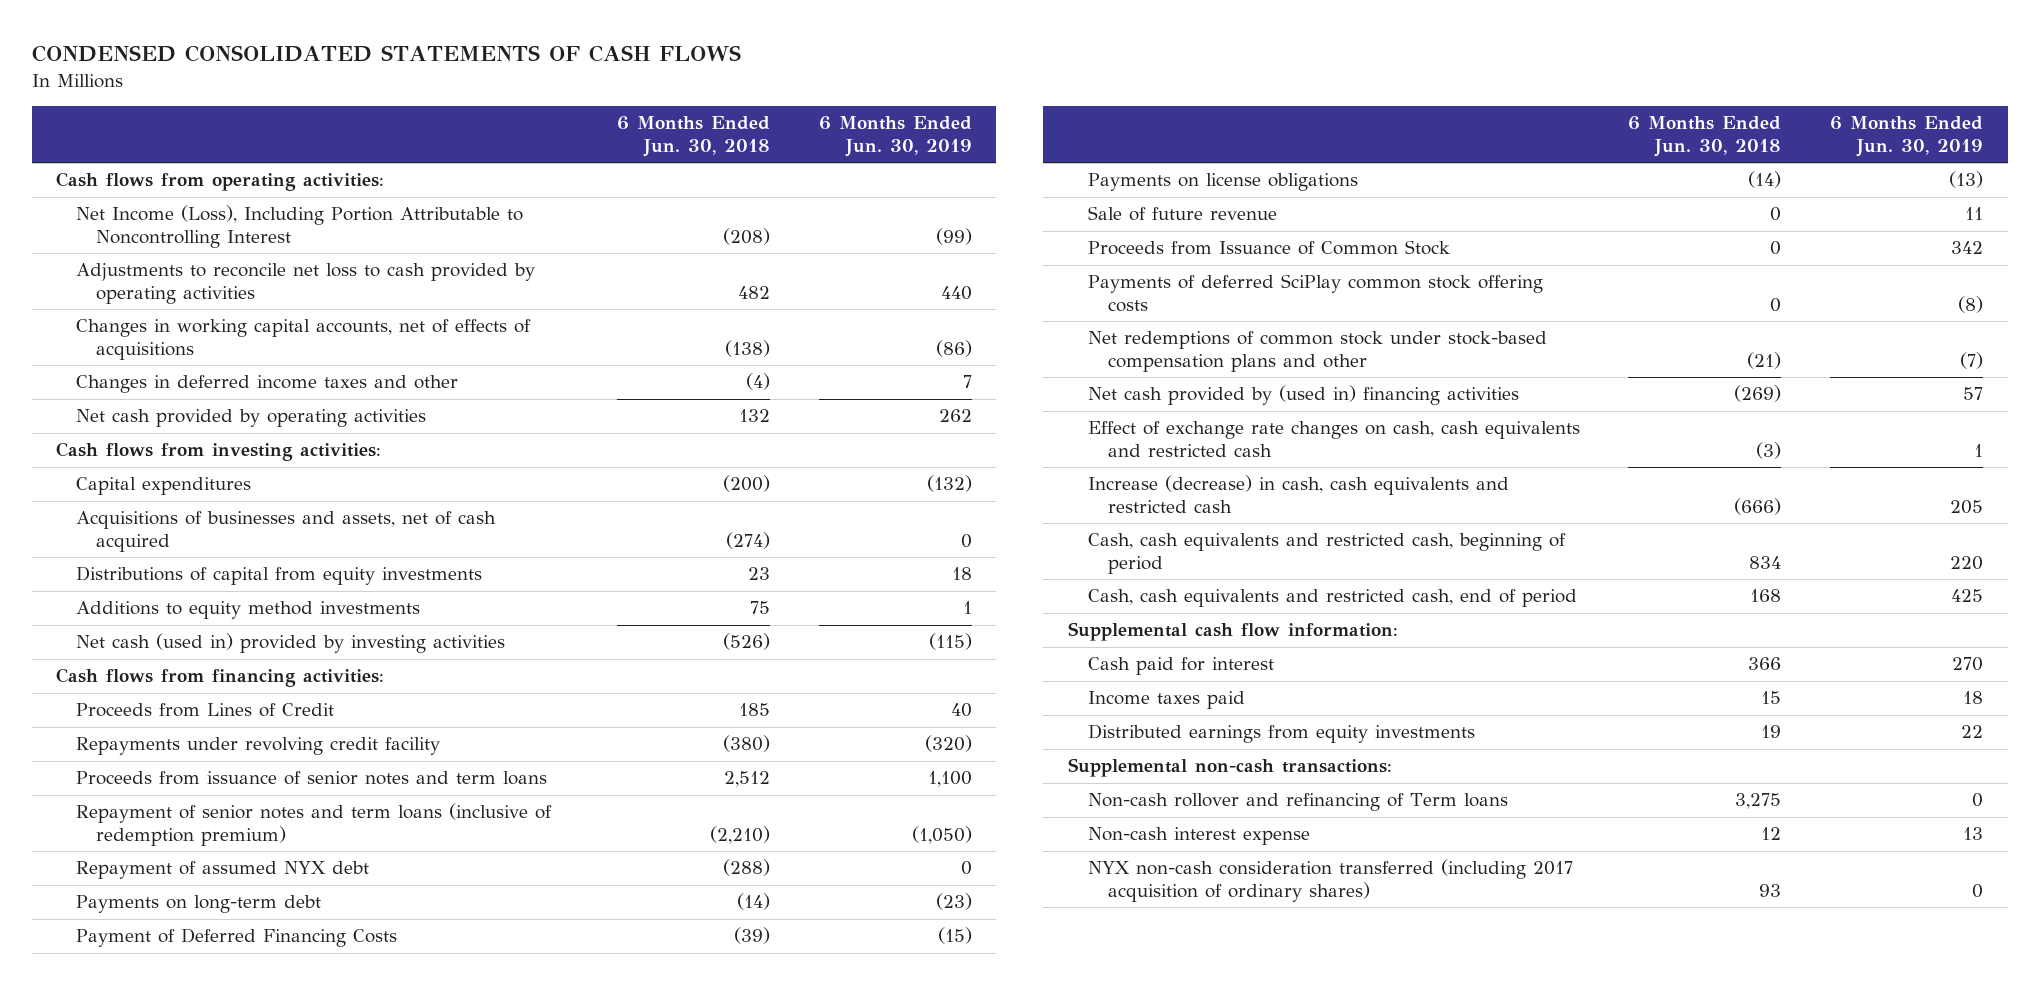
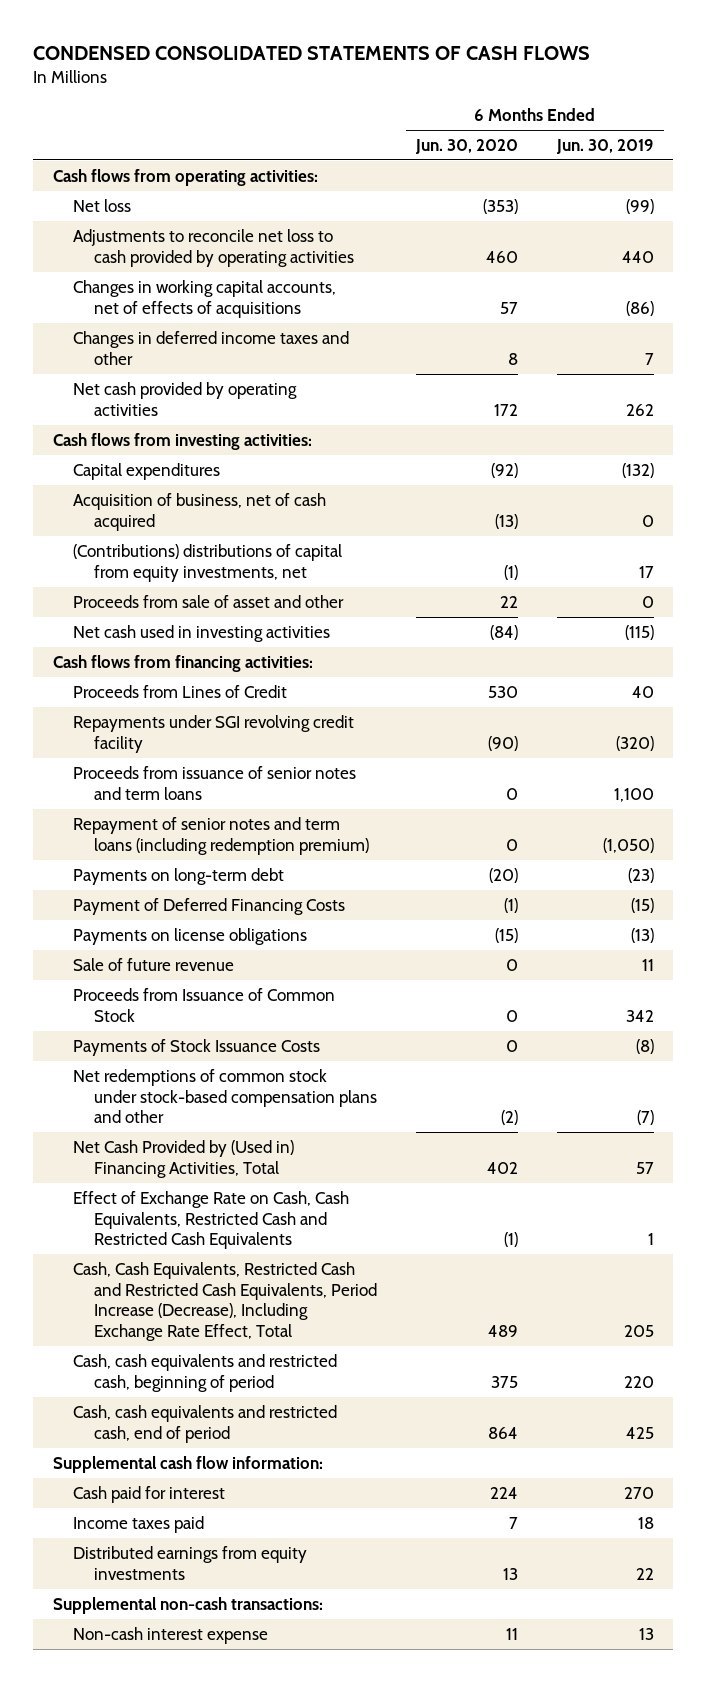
- | 6 Months Ended Jun. 30, 2018 | 6 Months Ended Jun. 30, 2019
+ | 6 Months Ended Jun. 30, 2020 | 6 Months Ended Jun. 30, 2019
- Net Income (Loss), Including Portion Attributable to Noncontrolling Interest | (208) | (99)
+ Net loss | (353) | (99)
- Acquisitions of businesses and assets, net of cash acquired | (274) | 0
- Distributions of capital from equity investments | 23 | 18
- Additions to equity method investments | 75 | 1
- Net cash (used in) provided by investing activities | (526) | (115)
+ Acquisition of business, net of cash acquired | (13) | 0
+ (Contributions) distributions of capital from equity investments, net | (1) | 17
+ Proceeds from sale of asset and other | 22 | 0
+ Net cash used in investing activities | (84) | (115)
- Repayments under revolving credit facility | (380) | (320)
+ Repayments under SGI revolving credit facility | (90) | (320)
- Repayment of senior notes and term loans (inclusive of redemption premium) | (2,210) | (1,050)
- Repayment of assumed NYX debt | (288) | 0
+ Repayment of senior notes and term loans (including redemption premium) | 0 | (1,050)
- Payments of deferred SciPlay common stock offering costs | 0 | (8)
+ Payments of Stock Issuance Costs | 0 | (8)
- Net cash provided by (used in) financing activities | (269) | 57
- Effect of exchange rate changes on cash, cash equivalents and restricted cash | (3) | 1
- Increase (decrease) in cash, cash equivalents and restricted cash | (666) | 205
+ Net Cash Provided by (Used in) Financing Activities, Total | 402 | 57
+ Effect of Exchange Rate on Cash, Cash Equivalents, Restricted Cash and Restricted Cash Equivalents | (1) | 1
+ Cash, Cash Equivalents, Restricted Cash and Restricted Cash Equivalents, Period Increase (Decrease), Including Exchange Rate Effect, Total | 489 | 205
- Non-cash rollover and refinancing of Term loans | 3,275 | 0
- NYX non-cash consideration transferred (including 2017 acquisition of ordinary shares) | 93 | 0

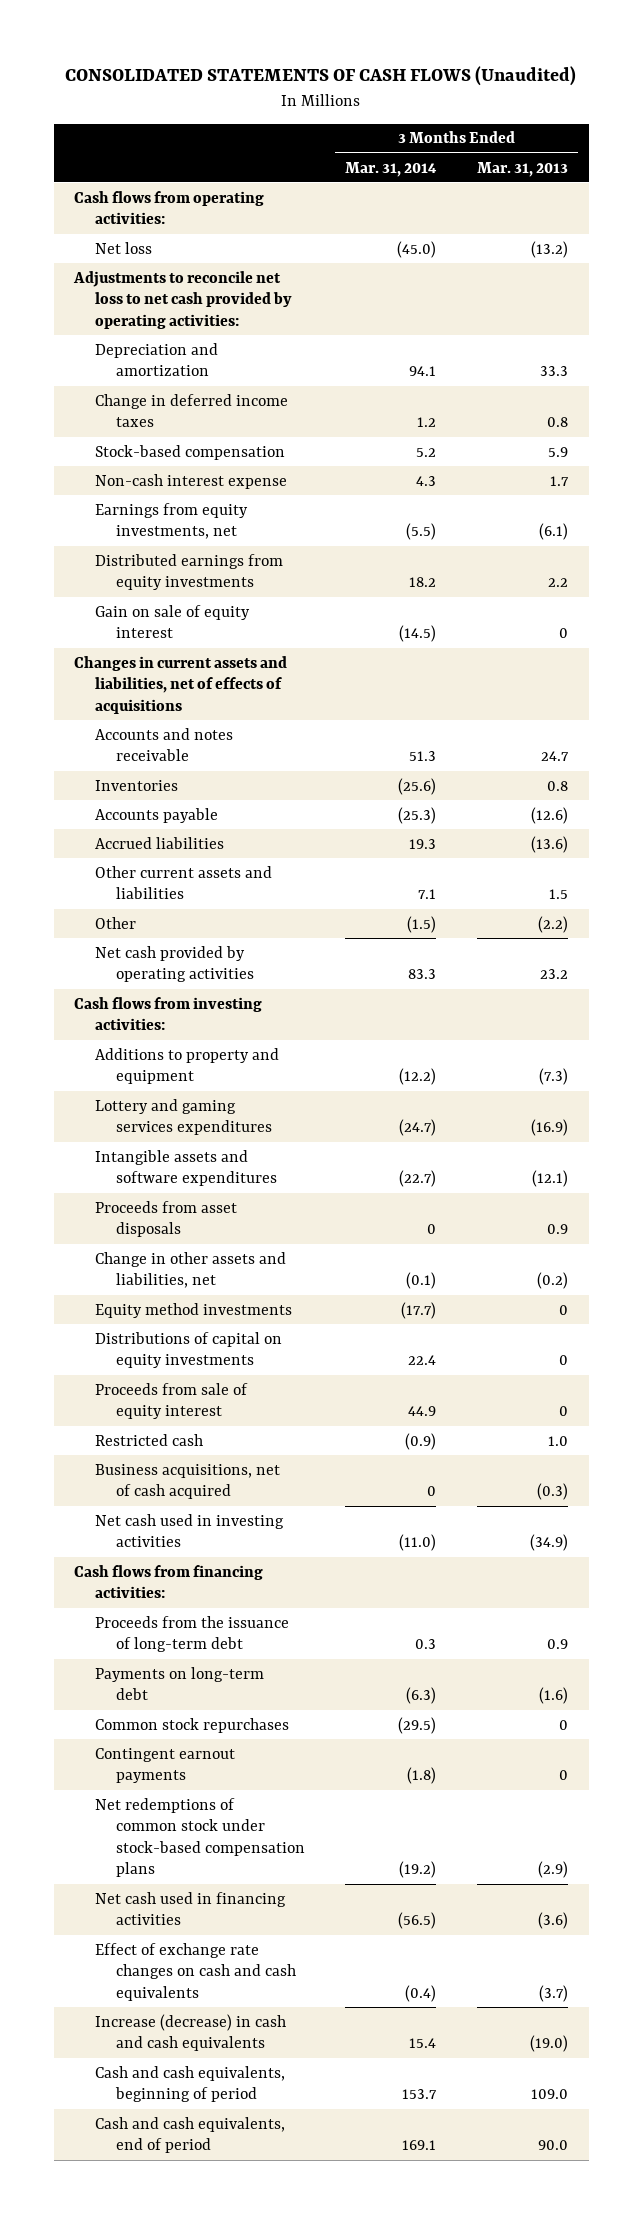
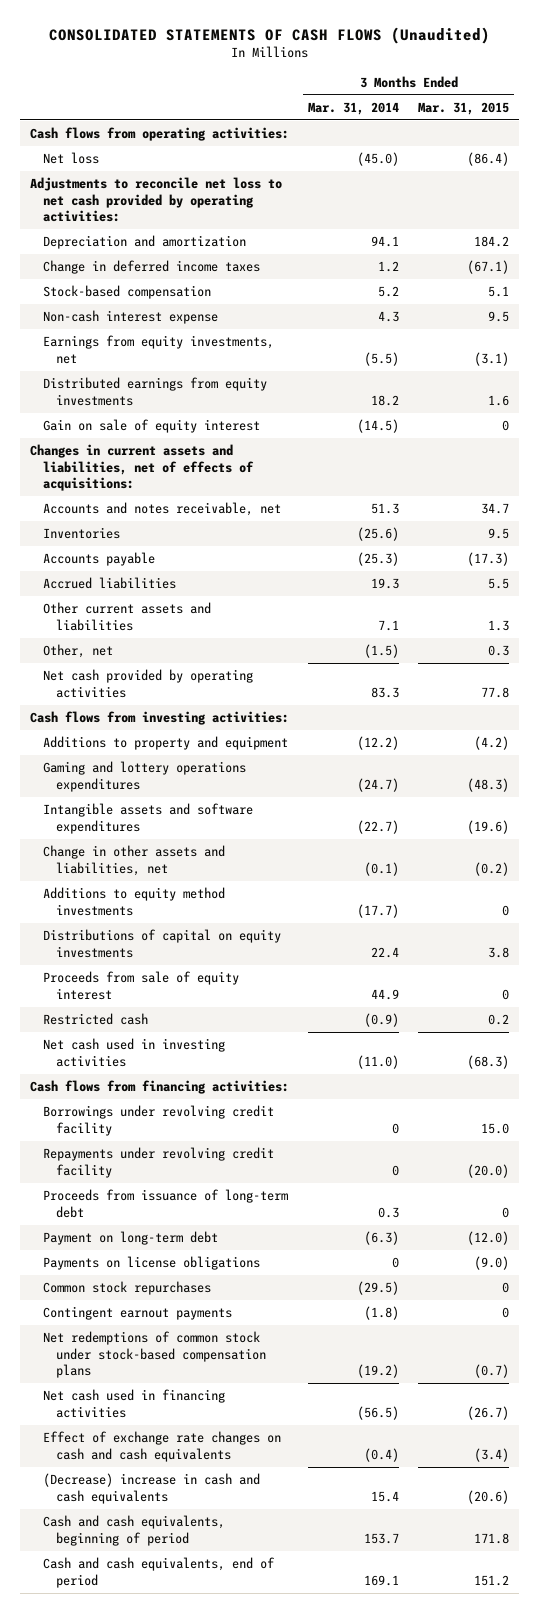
- | 3 Months Ended Mar. 31, 2014 | 3 Months Ended Mar. 31, 2013
+ | 3 Months Ended Mar. 31, 2014 | 3 Months Ended Mar. 31, 2015
- Changes in current assets and liabilities, net of effects of acquisitions
- Accounts and notes receivable | 51.3 | 24.7
+ Changes in current assets and liabilities, net of effects of acquisitions:
+ Accounts and notes receivable, net | 51.3 | 34.7
- Other | (1.5) | (2.2)
+ Other, net | (1.5) | 0.3
- Lottery and gaming services expenditures | (24.7) | (16.9)
+ Gaming and lottery operations expenditures | (24.7) | (48.3)
- Proceeds from asset disposals | 0 | 0.9
- Equity method investments | (17.7) | 0
+ Additions to equity method investments | (17.7) | 0
- Business acquisitions, net of cash acquired | 0 | (0.3)
- Proceeds from the issuance of long-term debt | 0.3 | 0.9
- Payments on long-term debt | (6.3) | (1.6)
+ Borrowings under revolving credit facility | 0 | 15.0
+ Repayments under revolving credit facility | 0 | (20.0)
+ Proceeds from issuance of long-term debt | 0.3 | 0
+ Payment on long-term debt | (6.3) | (12.0)
+ Payments on license obligations | 0 | (9.0)
- Increase (decrease) in cash and cash equivalents | 15.4 | (19.0)
+ (Decrease) increase in cash and cash equivalents | 15.4 | (20.6)

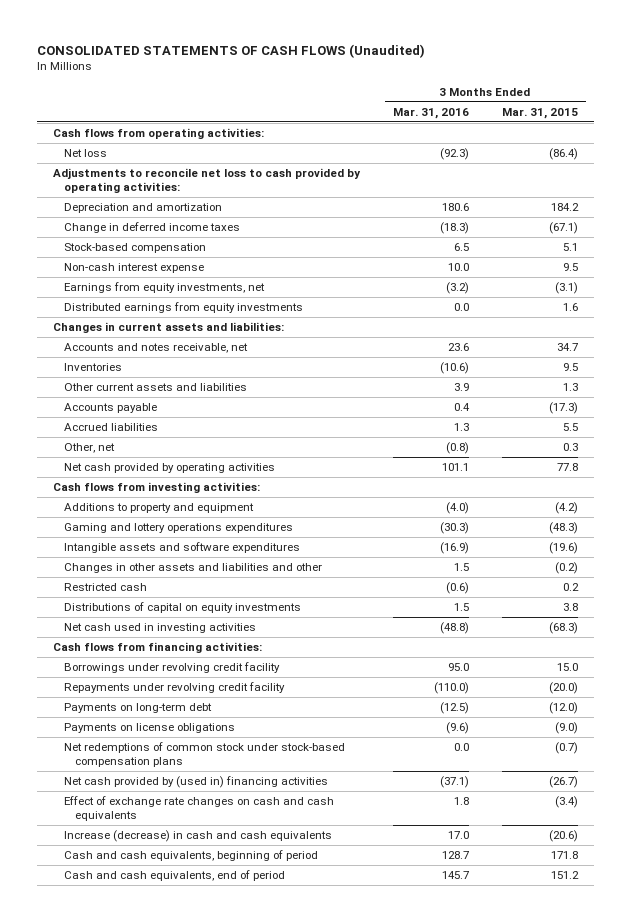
- | 3 Months Ended Mar. 31, 2014 | 3 Months Ended Mar. 31, 2015
+ | 3 Months Ended Mar. 31, 2016 | 3 Months Ended Mar. 31, 2015
- Adjustments to reconcile net loss to net cash provided by operating activities:
+ Adjustments to reconcile net loss to cash provided by operating activities:
- Gain on sale of equity interest | (14.5) | 0
- Changes in current assets and liabilities, net of effects of acquisitions:
+ Changes in current assets and liabilities:
moved up: Other current assets and liabilities | 3.9 | 1.3
- Change in other assets and liabilities, net | (0.1) | (0.2)
- Additions to equity method investments | (17.7) | 0
- Proceeds from sale of equity interest | 44.9 | 0
+ Changes in other assets and liabilities and other | 1.5 | (0.2)
moved down: Distributions of capital on equity investments | 1.5 | 3.8
- Proceeds from issuance of long-term debt | 0.3 | 0
- Payment on long-term debt | (6.3) | (12.0)
+ Payments on long-term debt | (12.5) | (12.0)
- Common stock repurchases | (29.5) | 0
- Contingent earnout payments | (1.8) | 0
- Net cash used in financing activities | (56.5) | (26.7)
+ Net cash provided by (used in) financing activities | (37.1) | (26.7)
- (Decrease) increase in cash and cash equivalents | 15.4 | (20.6)
+ Increase (decrease) in cash and cash equivalents | 17.0 | (20.6)

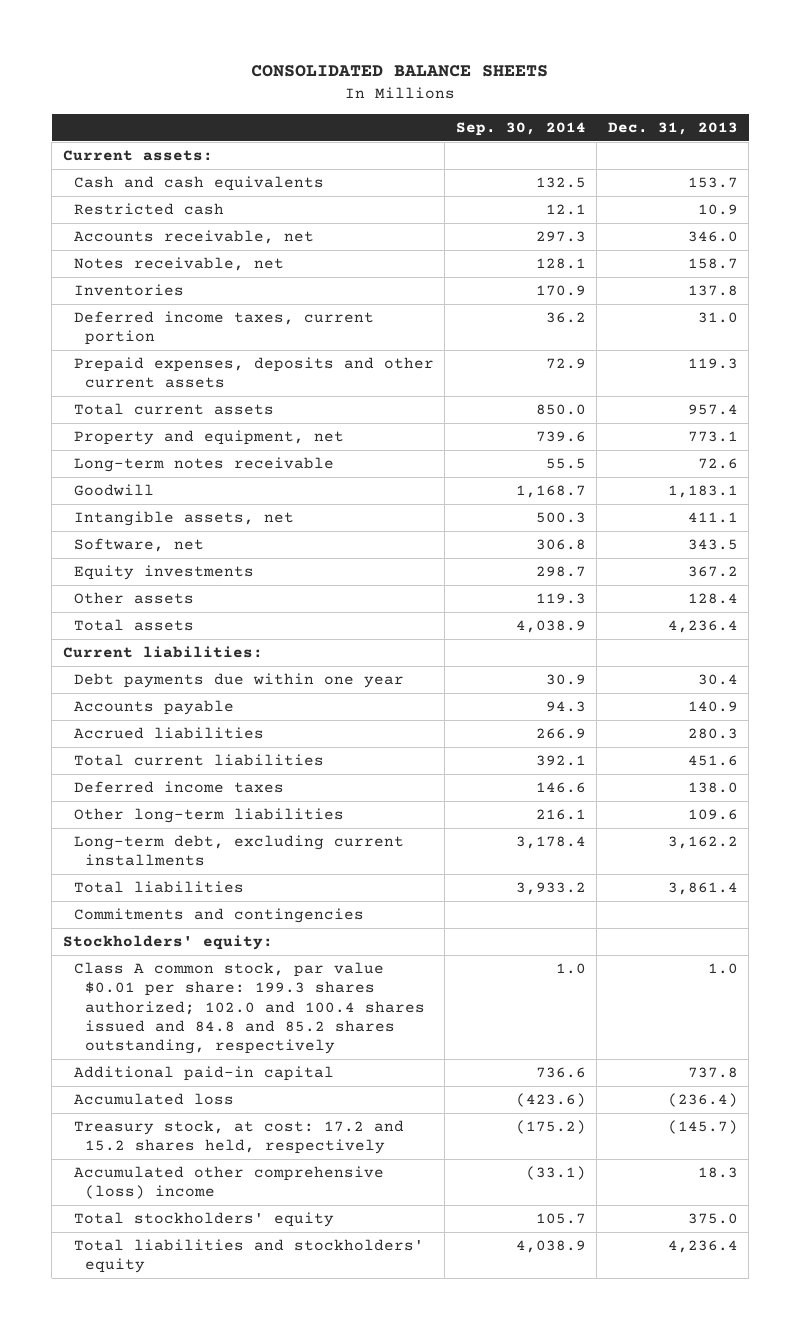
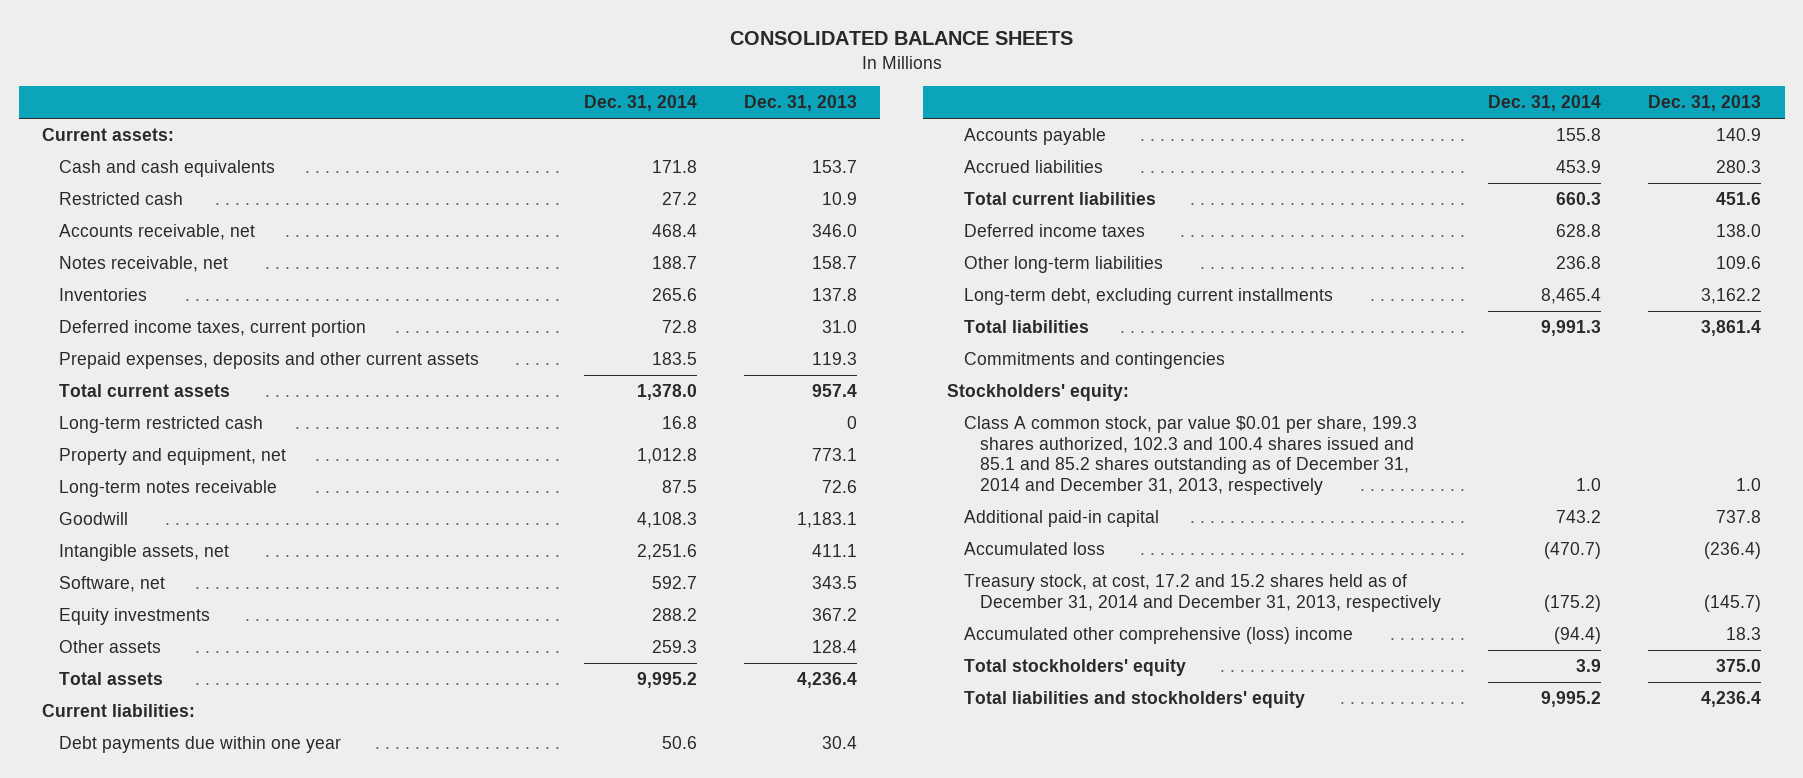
- | Sep. 30, 2014 | Dec. 31, 2013
+ | Dec. 31, 2014 | Dec. 31, 2013
+ Long-term restricted cash | 16.8 | 0
- Class A common stock, par value $0.01 per share: 199.3 shares authorized; 102.0 and 100.4 shares issued and 84.8 and 85.2 shares outstanding, respectively | 1.0 | 1.0
+ Class A common stock, par value $0.01 per share, 199.3 shares authorized, 102.3 and 100.4 shares issued and 85.1 and 85.2 shares outstanding as of December 31, 2014 and December 31, 2013, respectively | 1.0 | 1.0
- Treasury stock, at cost: 17.2 and 15.2 shares held, respectively | (175.2) | (145.7)
+ Treasury stock, at cost, 17.2 and 15.2 shares held as of December 31, 2014 and December 31, 2013, respectively | (175.2) | (145.7)

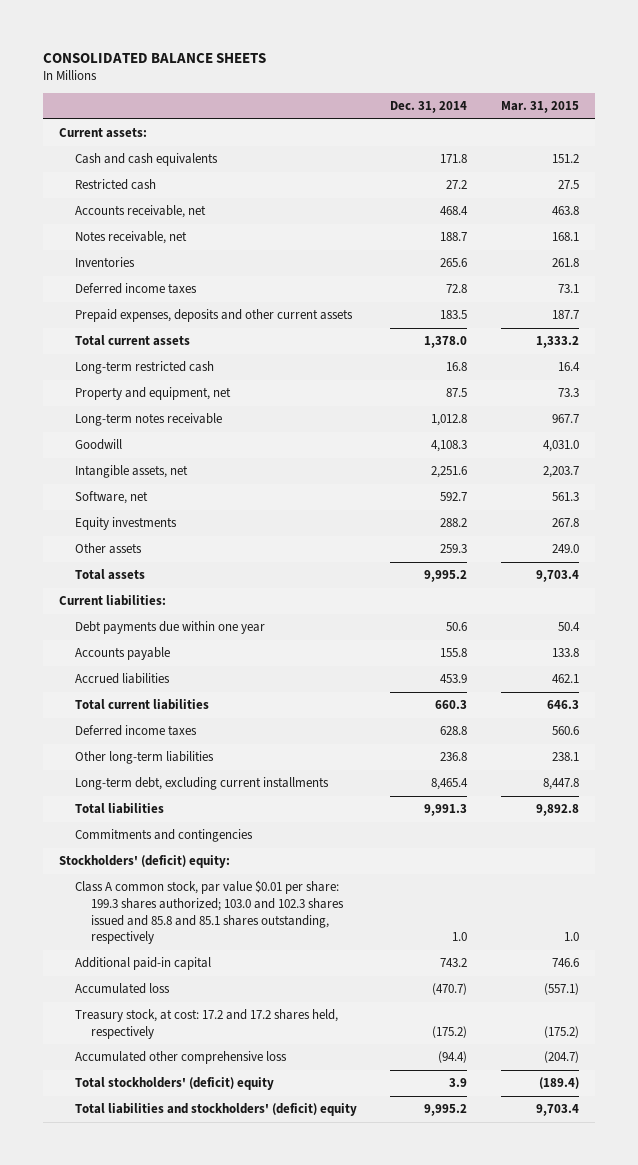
- | Dec. 31, 2014 | Dec. 31, 2013
+ | Dec. 31, 2014 | Mar. 31, 2015
- Deferred income taxes, current portion | 72.8 | 31.0
+ Deferred income taxes | 72.8 | 73.1
- Property and equipment, net | 1,012.8 | 773.1
- Long-term notes receivable | 87.5 | 72.6
+ Property and equipment, net | 87.5 | 73.3
+ Long-term notes receivable | 1,012.8 | 967.7
- Stockholders' equity:
- Class A common stock, par value $0.01 per share, 199.3 shares authorized, 102.3 and 100.4 shares issued and 85.1 and 85.2 shares outstanding as of December 31, 2014 and December 31, 2013, respectively | 1.0 | 1.0
+ Stockholders' (deficit) equity:
+ Class A common stock, par value $0.01 per share: 199.3 shares authorized; 103.0 and 102.3 shares issued and 85.8 and 85.1 shares outstanding, respectively | 1.0 | 1.0
- Treasury stock, at cost, 17.2 and 15.2 shares held as of December 31, 2014 and December 31, 2013, respectively | (175.2) | (145.7)
- Accumulated other comprehensive (loss) income | (94.4) | 18.3
- Total stockholders' equity | 3.9 | 375.0
- Total liabilities and stockholders' equity | 9,995.2 | 4,236.4
+ Treasury stock, at cost: 17.2 and 17.2 shares held, respectively | (175.2) | (175.2)
+ Accumulated other comprehensive loss | (94.4) | (204.7)
+ Total stockholders' (deficit) equity | 3.9 | (189.4)
+ Total liabilities and stockholders' (deficit) equity | 9,995.2 | 9,703.4

